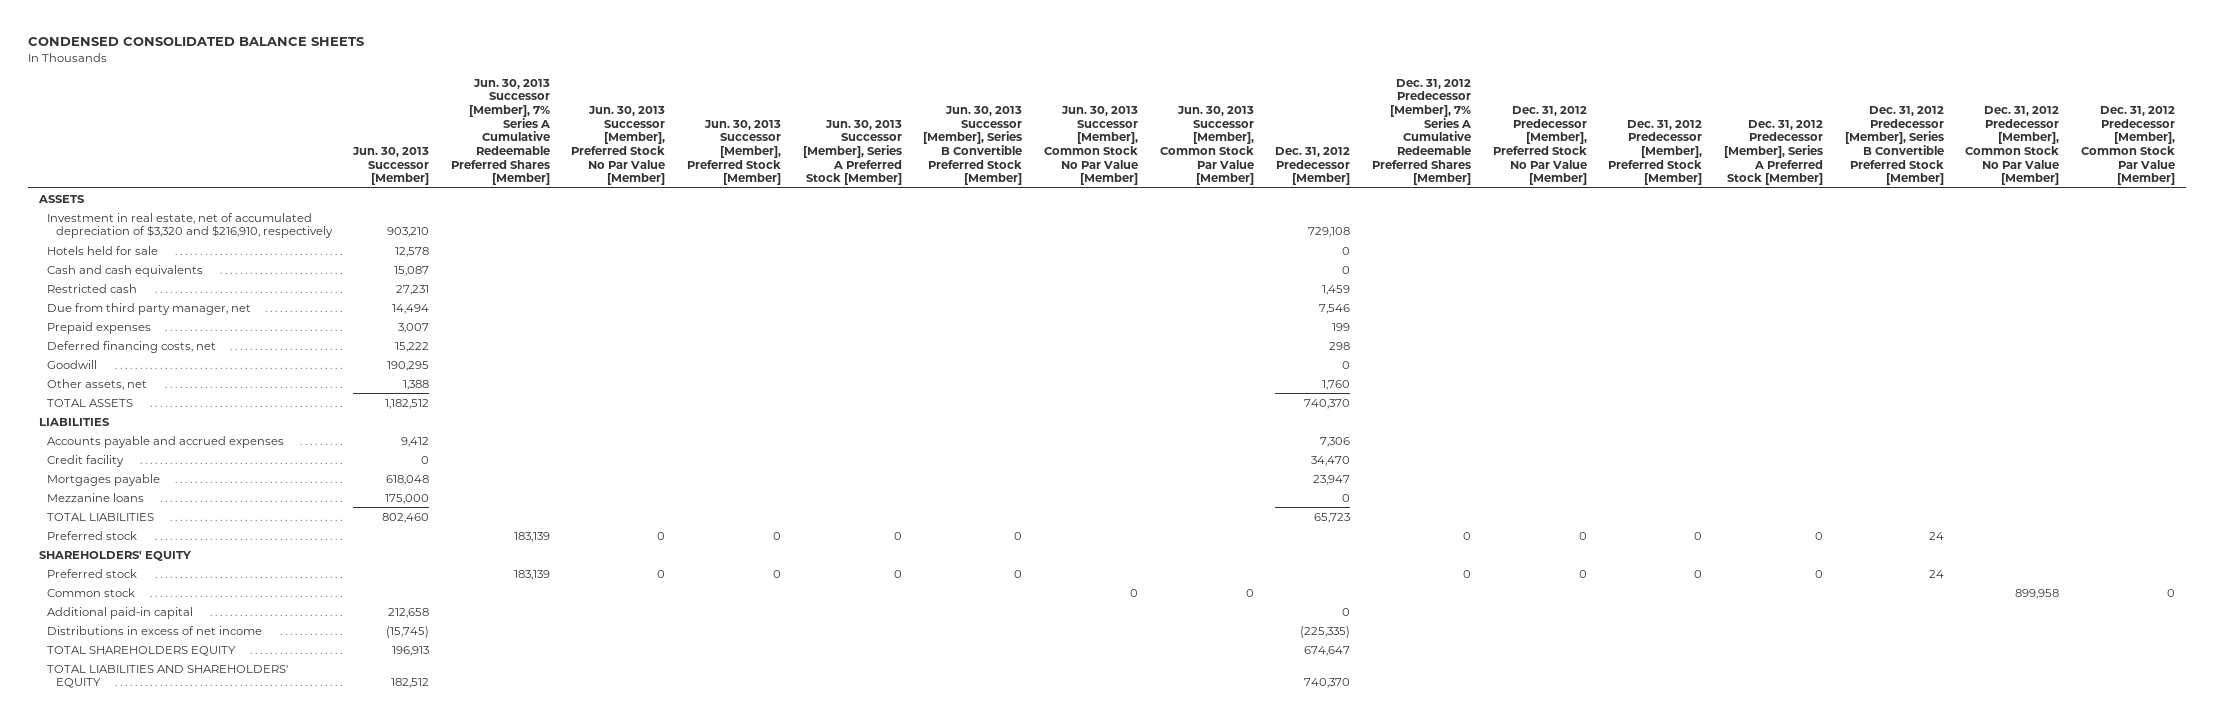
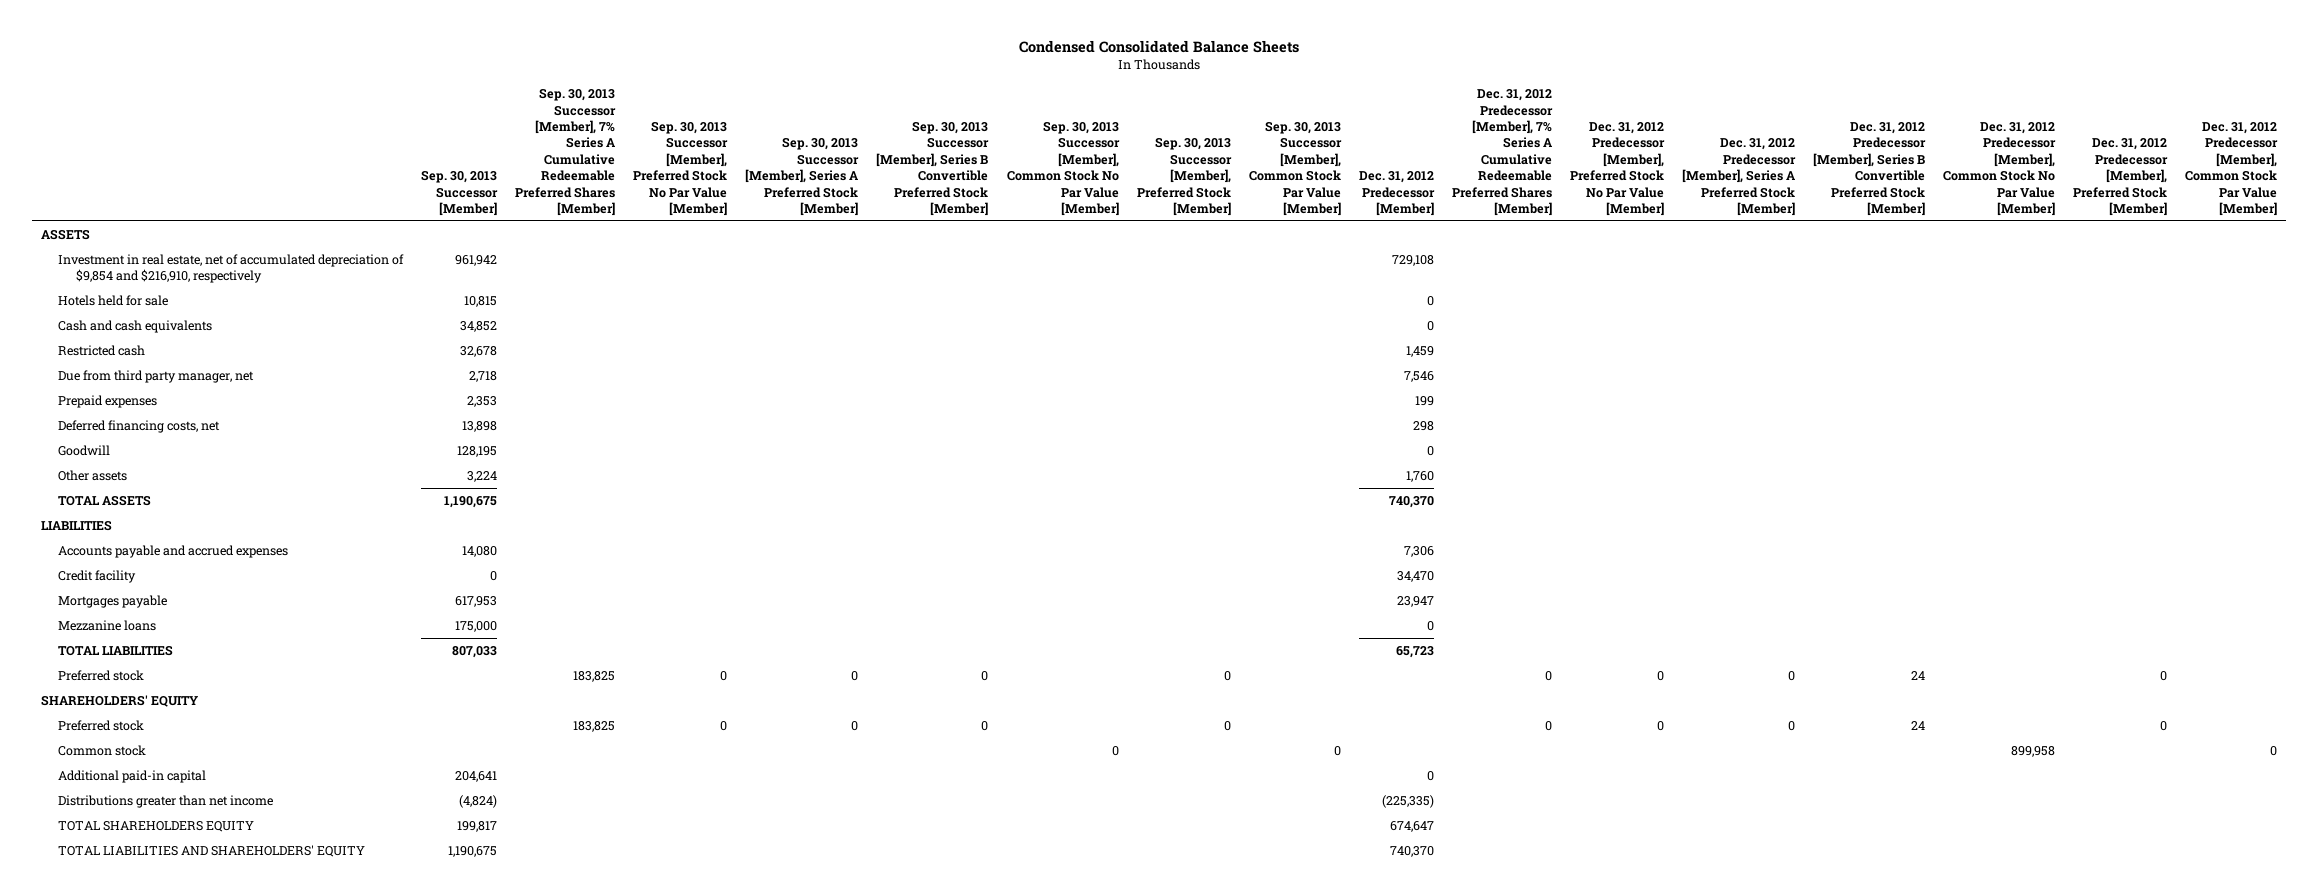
- CONDENSED CONSOLIDATED BALANCE SHEETS
+ Condensed Consolidated Balance Sheets
- | Jun. 30, 2013 Successor [Member] | Jun. 30, 2013 Successor [Member], 7% Series A Cumulative Redeemable Preferred Shares [Member] | Jun. 30, 2013 Successor [Member], Preferred Stock No Par Value [Member] | Jun. 30, 2013 Successor [Member], Preferred Stock [Member] | Jun. 30, 2013 Successor [Member], Series A Preferred Stock [Member] | Jun. 30, 2013 Successor [Member], Series B Convertible Preferred Stock [Member] | Jun. 30, 2013 Successor [Member], Common Stock No Par Value [Member] | Jun. 30, 2013 Successor [Member], Common Stock Par Value [Member] | Dec. 31, 2012 Predecessor [Member] | Dec. 31, 2012 Predecessor [Member], 7% Series A Cumulative Redeemable Preferred Shares [Member] | Dec. 31, 2012 Predecessor [Member], Preferred Stock No Par Value [Member] | Dec. 31, 2012 Predecessor [Member], Preferred Stock [Member] | Dec. 31, 2012 Predecessor [Member], Series A Preferred Stock [Member] | Dec. 31, 2012 Predecessor [Member], Series B Convertible Preferred Stock [Member] | Dec. 31, 2012 Predecessor [Member], Common Stock No Par Value [Member] | Dec. 31, 2012 Predecessor [Member], Common Stock Par Value [Member]
+ | Sep. 30, 2013 Successor [Member] | Sep. 30, 2013 Successor [Member], 7% Series A Cumulative Redeemable Preferred Shares [Member] | Sep. 30, 2013 Successor [Member], Preferred Stock No Par Value [Member] | Sep. 30, 2013 Successor [Member], Series A Preferred Stock [Member] | Sep. 30, 2013 Successor [Member], Series B Convertible Preferred Stock [Member] | Sep. 30, 2013 Successor [Member], Common Stock No Par Value [Member] | Sep. 30, 2013 Successor [Member], Preferred Stock [Member] | Sep. 30, 2013 Successor [Member], Common Stock Par Value [Member] | Dec. 31, 2012 Predecessor [Member] | Dec. 31, 2012 Predecessor [Member], 7% Series A Cumulative Redeemable Preferred Shares [Member] | Dec. 31, 2012 Predecessor [Member], Preferred Stock No Par Value [Member] | Dec. 31, 2012 Predecessor [Member], Series A Preferred Stock [Member] | Dec. 31, 2012 Predecessor [Member], Series B Convertible Preferred Stock [Member] | Dec. 31, 2012 Predecessor [Member], Common Stock No Par Value [Member] | Dec. 31, 2012 Predecessor [Member], Preferred Stock [Member] | Dec. 31, 2012 Predecessor [Member], Common Stock Par Value [Member]
- Investment in real estate, net of accumulated depreciation of $3,320 and $216,910, respectively | 903,210 | | | | | | | | 729,108 | | | | | | |
+ Investment in real estate, net of accumulated depreciation of $9,854 and $216,910, respectively | 961,942 | | | | | | | | 729,108 | | | | | | |
- Other assets, net | 1,388 | | | | | | | | 1,760 | | | | | | |
+ Other assets | 3,224 | | | | | | | | 1,760 | | | | | | |
- Distributions in excess of net income | (15,745) | | | | | | | | (225,335) | | | | | | |
+ Distributions greater than net income | (4,824) | | | | | | | | (225,335) | | | | | | |

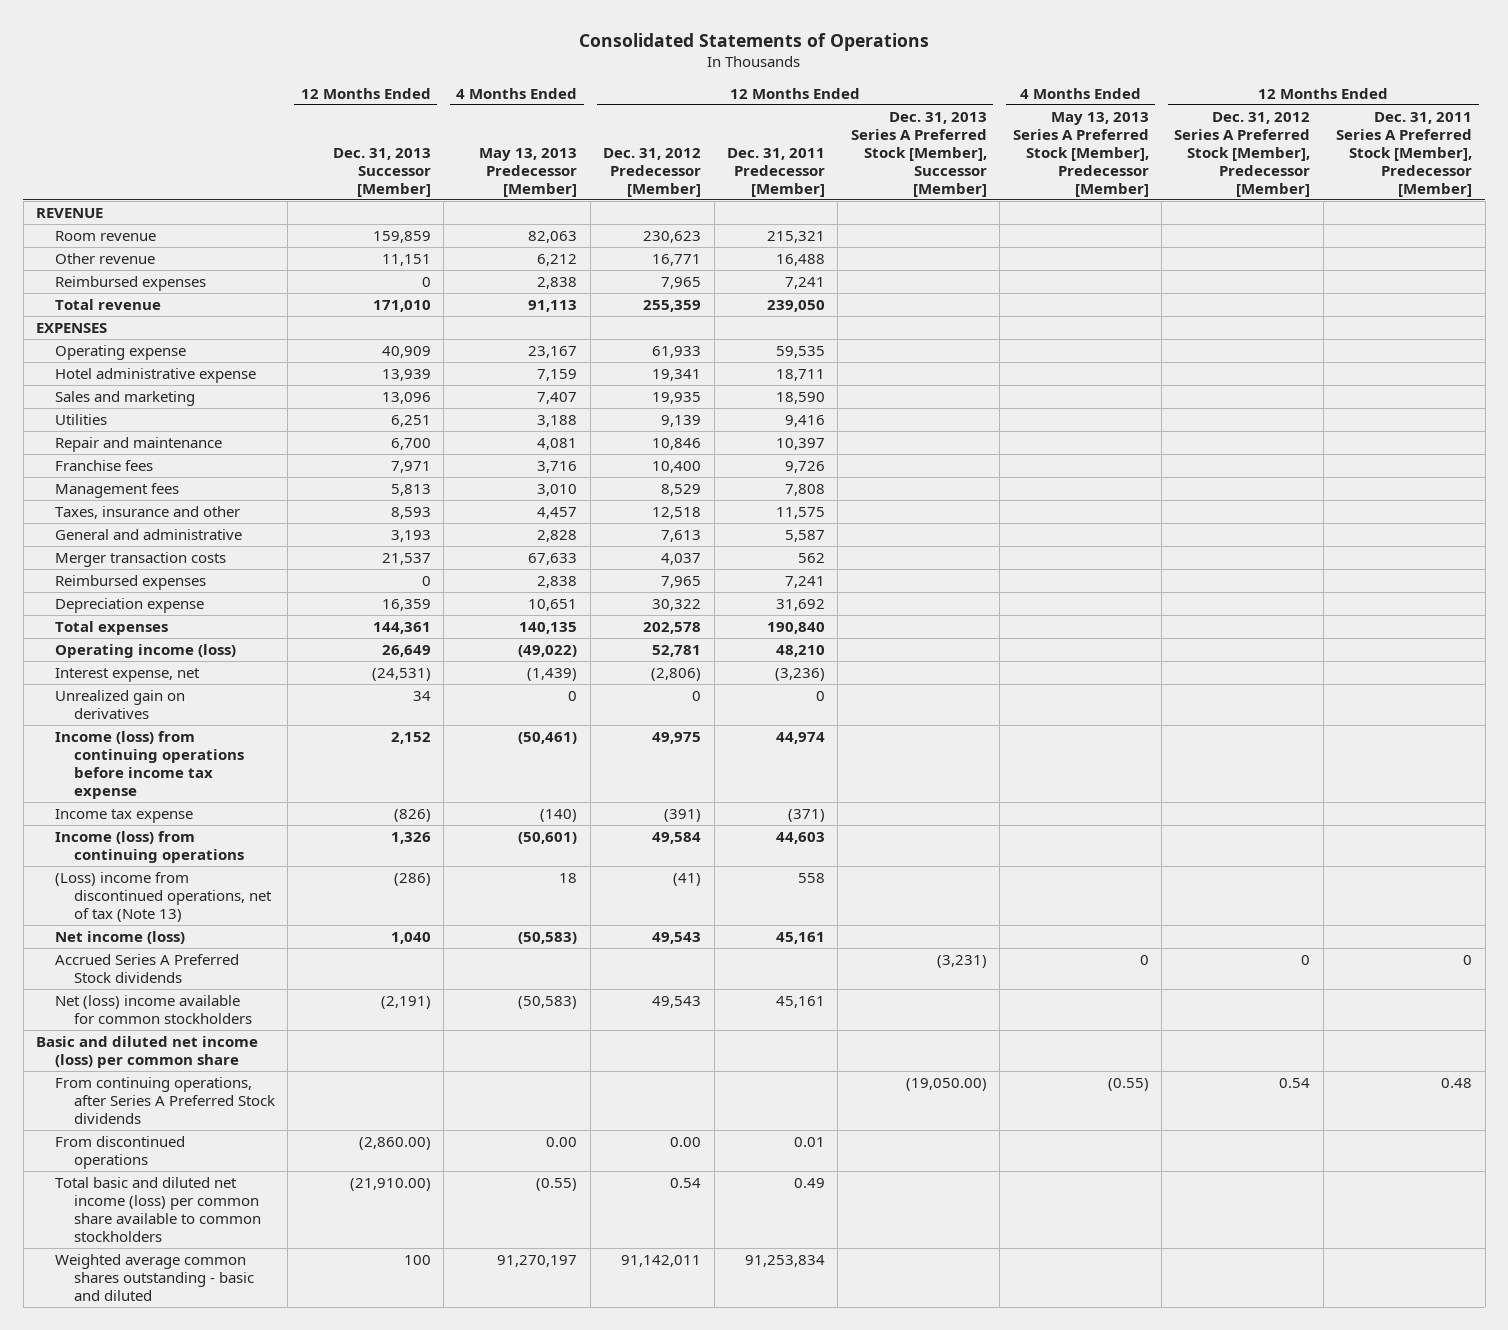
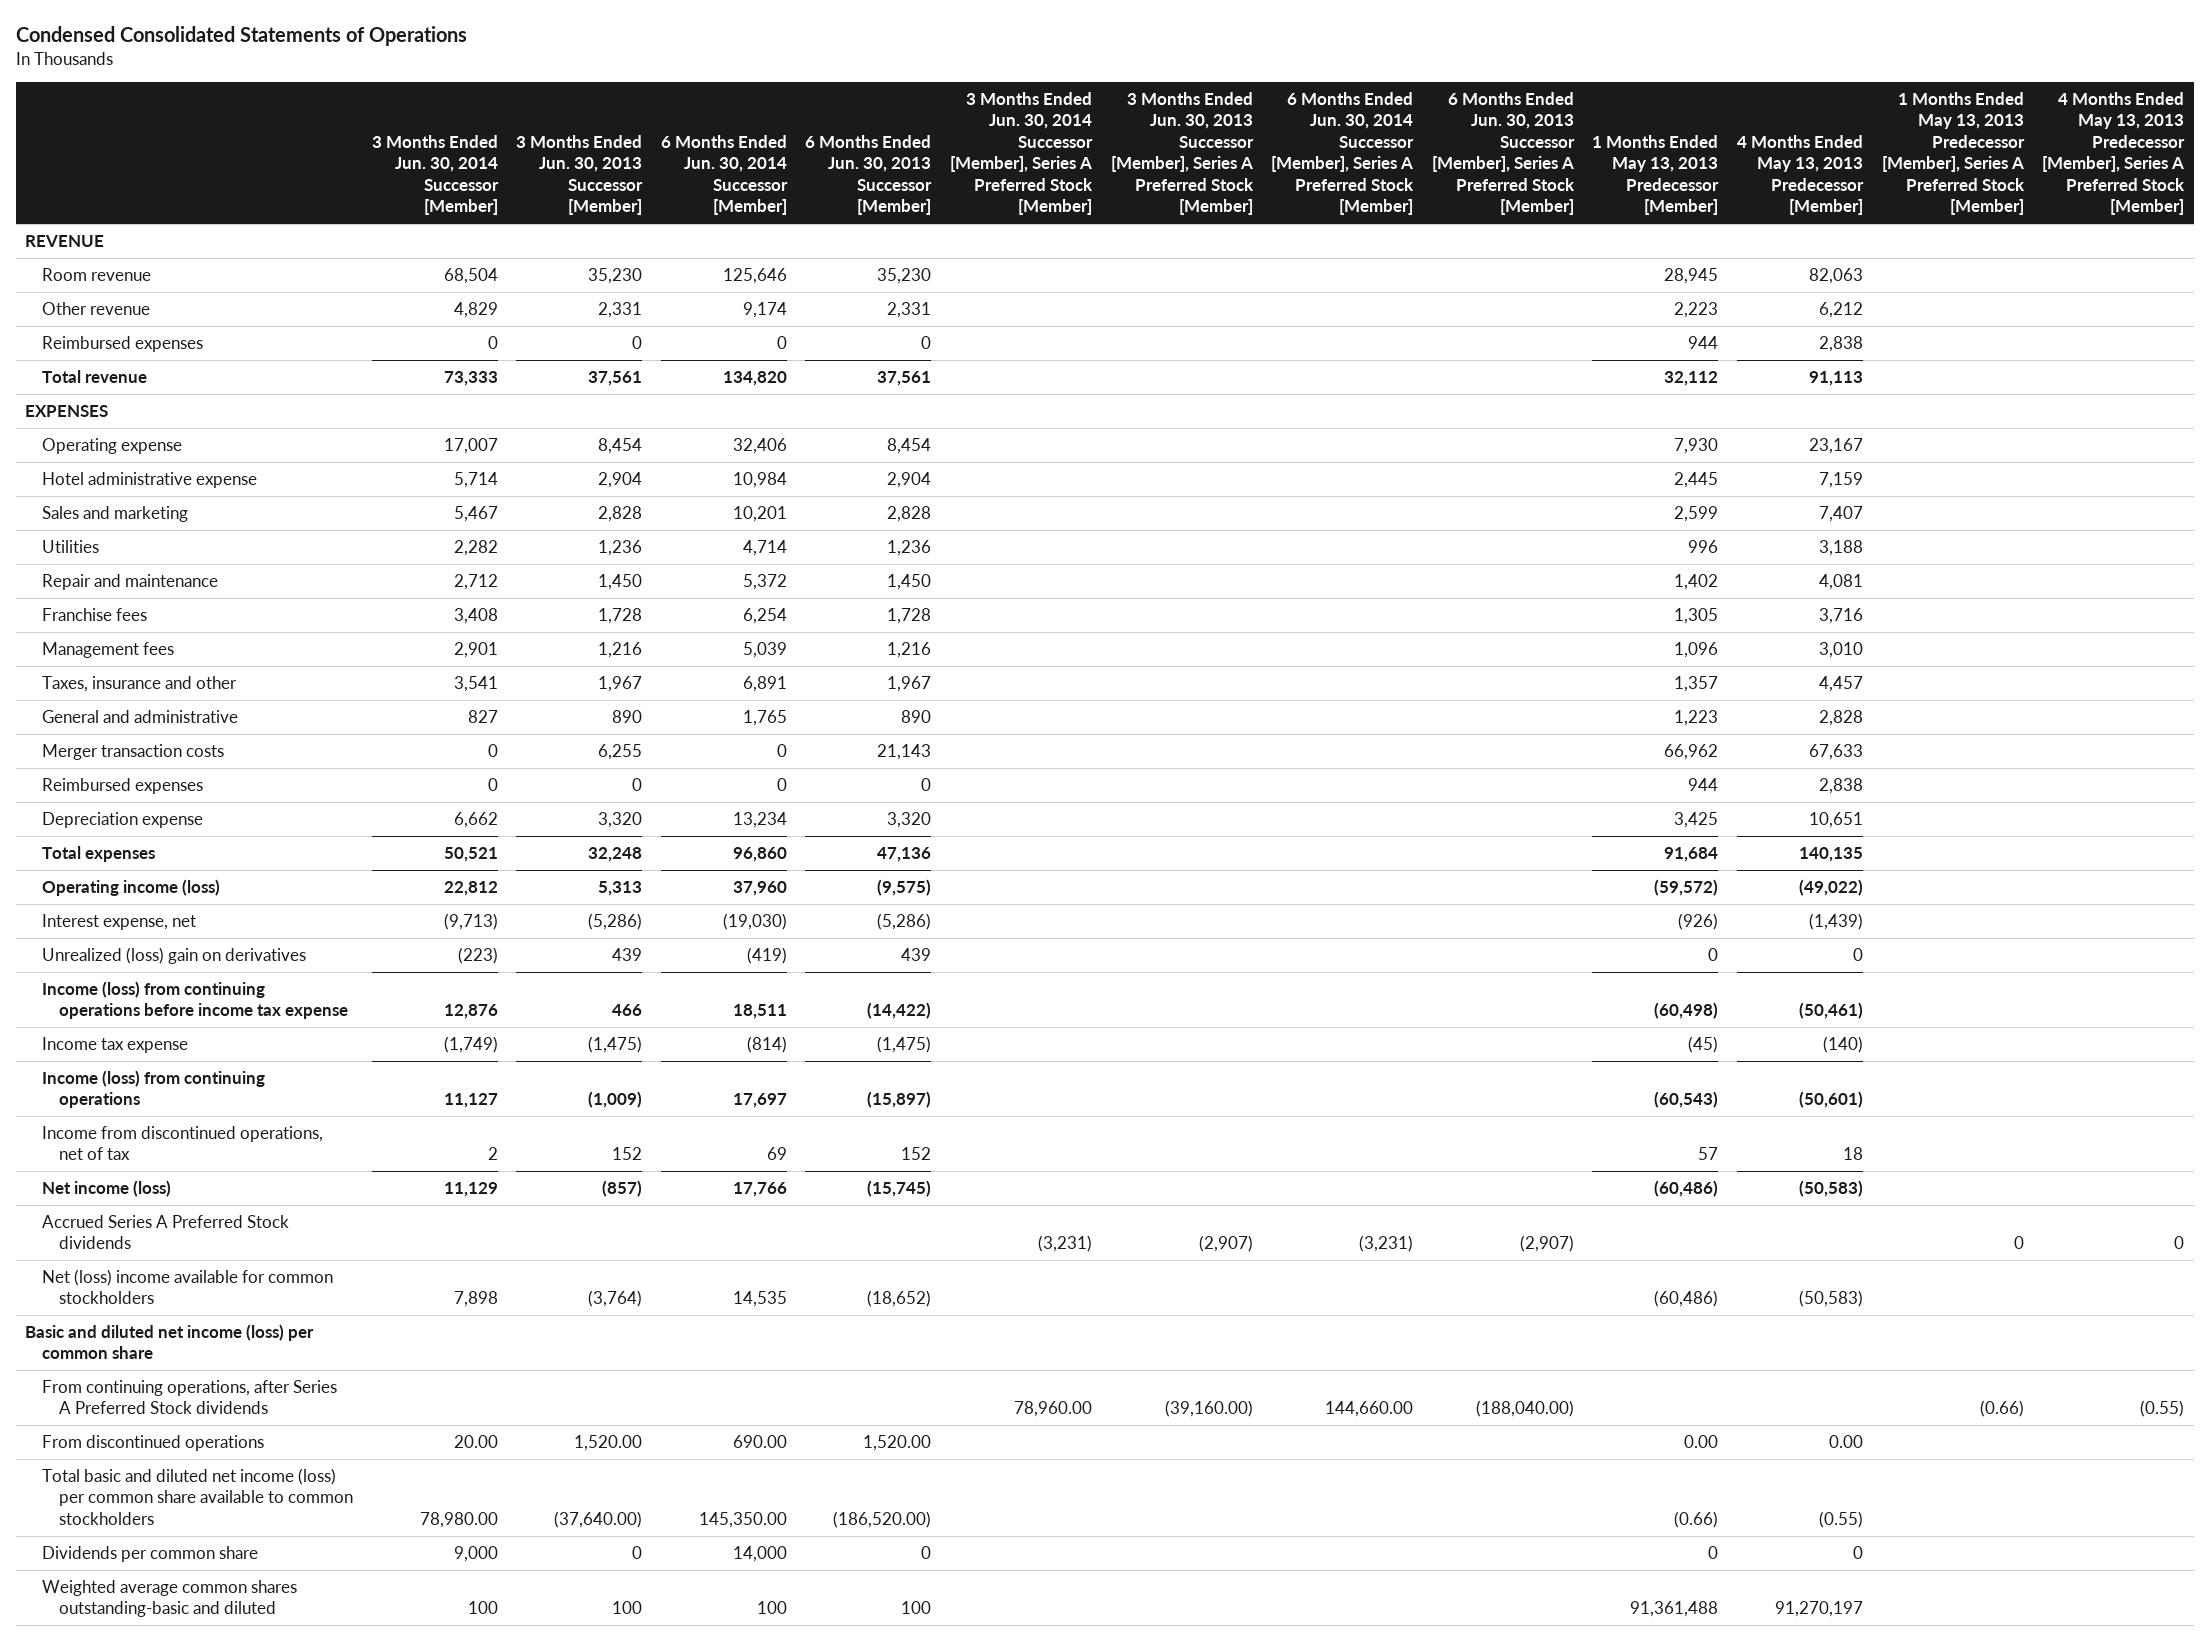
- Consolidated Statements of Operations
+ Condensed Consolidated Statements of Operations
- | 12 Months Ended Dec. 31, 2013 Successor [Member] | 4 Months Ended May 13, 2013 Predecessor [Member] | 12 Months Ended Dec. 31, 2012 Predecessor [Member] | 12 Months Ended Dec. 31, 2011 Predecessor [Member] | 12 Months Ended Dec. 31, 2013 Series A Preferred Stock [Member], Successor [Member] | 4 Months Ended May 13, 2013 Series A Preferred Stock [Member], Predecessor [Member] | 12 Months Ended Dec. 31, 2012 Series A Preferred Stock [Member], Predecessor [Member] | 12 Months Ended Dec. 31, 2011 Series A Preferred Stock [Member], Predecessor [Member]
+ | 3 Months Ended Jun. 30, 2014 Successor [Member] | 3 Months Ended Jun. 30, 2013 Successor [Member] | 6 Months Ended Jun. 30, 2014 Successor [Member] | 6 Months Ended Jun. 30, 2013 Successor [Member] | 3 Months Ended Jun. 30, 2014 Successor [Member], Series A Preferred Stock [Member] | 3 Months Ended Jun. 30, 2013 Successor [Member], Series A Preferred Stock [Member] | 6 Months Ended Jun. 30, 2014 Successor [Member], Series A Preferred Stock [Member] | 6 Months Ended Jun. 30, 2013 Successor [Member], Series A Preferred Stock [Member] | 1 Months Ended May 13, 2013 Predecessor [Member] | 4 Months Ended May 13, 2013 Predecessor [Member] | 1 Months Ended May 13, 2013 Predecessor [Member], Series A Preferred Stock [Member] | 4 Months Ended May 13, 2013 Predecessor [Member], Series A Preferred Stock [Member]
- Unrealized gain on derivatives | 34 | 0 | 0 | 0 | | | |
+ Unrealized (loss) gain on derivatives | (223) | 439 | (419) | 439 | | | | | 0 | 0 | |
- (Loss) income from discontinued operations, net of tax (Note 13) | (286) | 18 | (41) | 558 | | | |
+ Income from discontinued operations, net of tax | 2 | 152 | 69 | 152 | | | | | 57 | 18 | |
- Weighted average common shares outstanding - basic and diluted | 100 | 91,270,197 | 91,142,011 | 91,253,834 | | | |
+ Dividends per common share | 9,000 | 0 | 14,000 | 0 | | | | | 0 | 0 | |
+ Weighted average common shares outstanding-basic and diluted | 100 | 100 | 100 | 100 | | | | | 91,361,488 | 91,270,197 | |

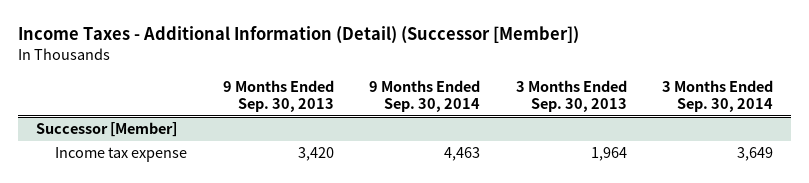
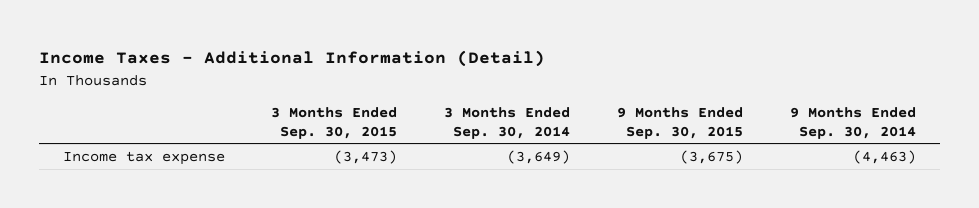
- Income Taxes - Additional Information (Detail) (Successor [Member])
+ Income Taxes - Additional Information (Detail)
- | 9 Months Ended Sep. 30, 2013 | 9 Months Ended Sep. 30, 2014 | 3 Months Ended Sep. 30, 2013 | 3 Months Ended Sep. 30, 2014
+ | 3 Months Ended Sep. 30, 2015 | 3 Months Ended Sep. 30, 2014 | 9 Months Ended Sep. 30, 2015 | 9 Months Ended Sep. 30, 2014
- Successor [Member]
- Income tax expense | 3,420 | 4,463 | 1,964 | 3,649
+ Income tax expense | (3,473) | (3,649) | (3,675) | (4,463)

